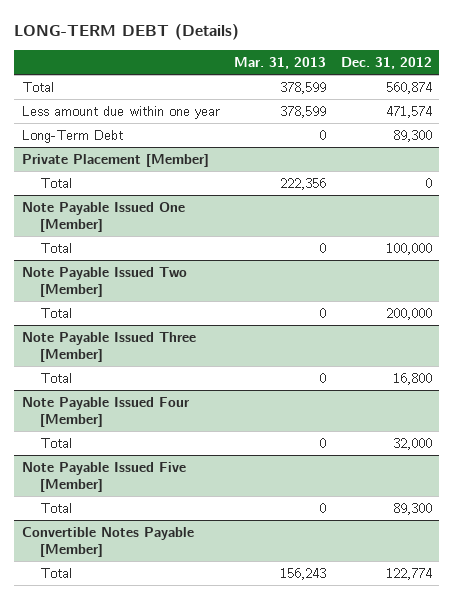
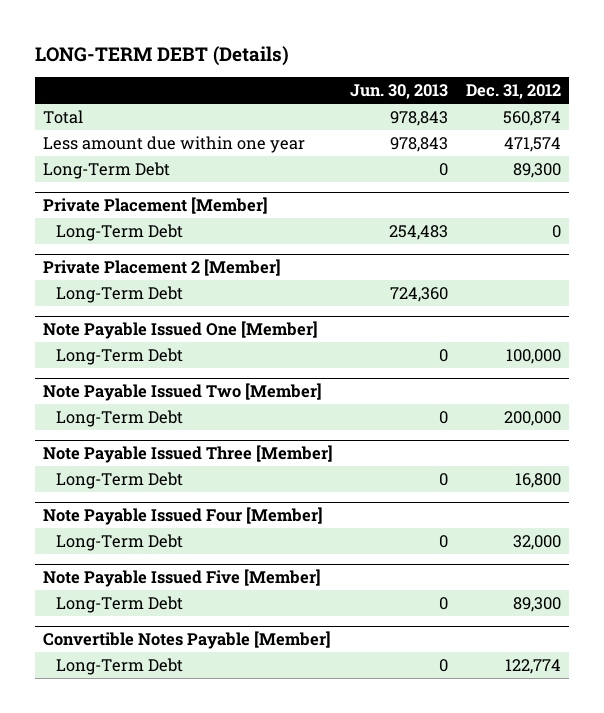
- | Mar. 31, 2013 | Dec. 31, 2012
+ | Jun. 30, 2013 | Dec. 31, 2012
@ Private Placement [Member]
- Total | 222,356 | 0
+ Long-Term Debt | 254,483 | 0
+ Private Placement 2 [Member]
+ Long-Term Debt | 724,360 |
@ Note Payable Issued One [Member]
- Total | 0 | 100,000
+ Long-Term Debt | 0 | 100,000
@ Note Payable Issued Two [Member]
- Total | 0 | 200,000
+ Long-Term Debt | 0 | 200,000
@ Note Payable Issued Three [Member]
- Total | 0 | 16,800
+ Long-Term Debt | 0 | 16,800
@ Note Payable Issued Four [Member]
- Total | 0 | 32,000
+ Long-Term Debt | 0 | 32,000
@ Note Payable Issued Five [Member]
- Total | 0 | 89,300
+ Long-Term Debt | 0 | 89,300
@ Convertible Notes Payable [Member]
- Total | 156,243 | 122,774
+ Long-Term Debt | 0 | 122,774

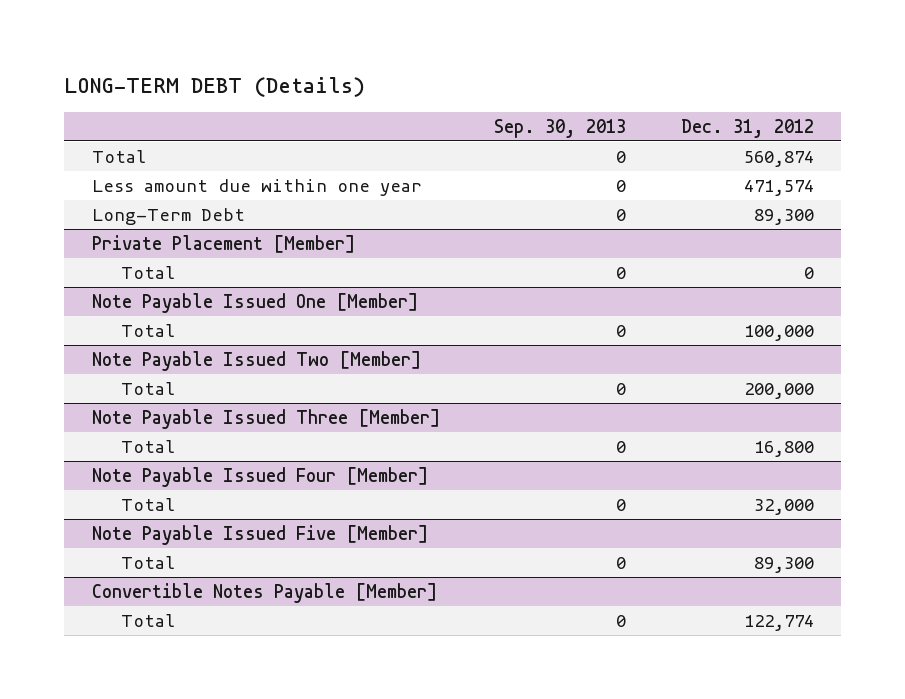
- | Jun. 30, 2013 | Dec. 31, 2012
+ | Sep. 30, 2013 | Dec. 31, 2012
@ Private Placement [Member]
- Long-Term Debt | 254,483 | 0
- Private Placement 2 [Member]
- Long-Term Debt | 724,360 |
@ Private Placement [Member]
+ Total | 0 | 0
@ Note Payable Issued One [Member]
- Long-Term Debt | 0 | 100,000
+ Total | 0 | 100,000
@ Note Payable Issued Two [Member]
- Long-Term Debt | 0 | 200,000
+ Total | 0 | 200,000
@ Note Payable Issued Three [Member]
- Long-Term Debt | 0 | 16,800
+ Total | 0 | 16,800
@ Note Payable Issued Four [Member]
- Long-Term Debt | 0 | 32,000
+ Total | 0 | 32,000
@ Note Payable Issued Five [Member]
- Long-Term Debt | 0 | 89,300
+ Total | 0 | 89,300
@ Convertible Notes Payable [Member]
- Long-Term Debt | 0 | 122,774
+ Total | 0 | 122,774

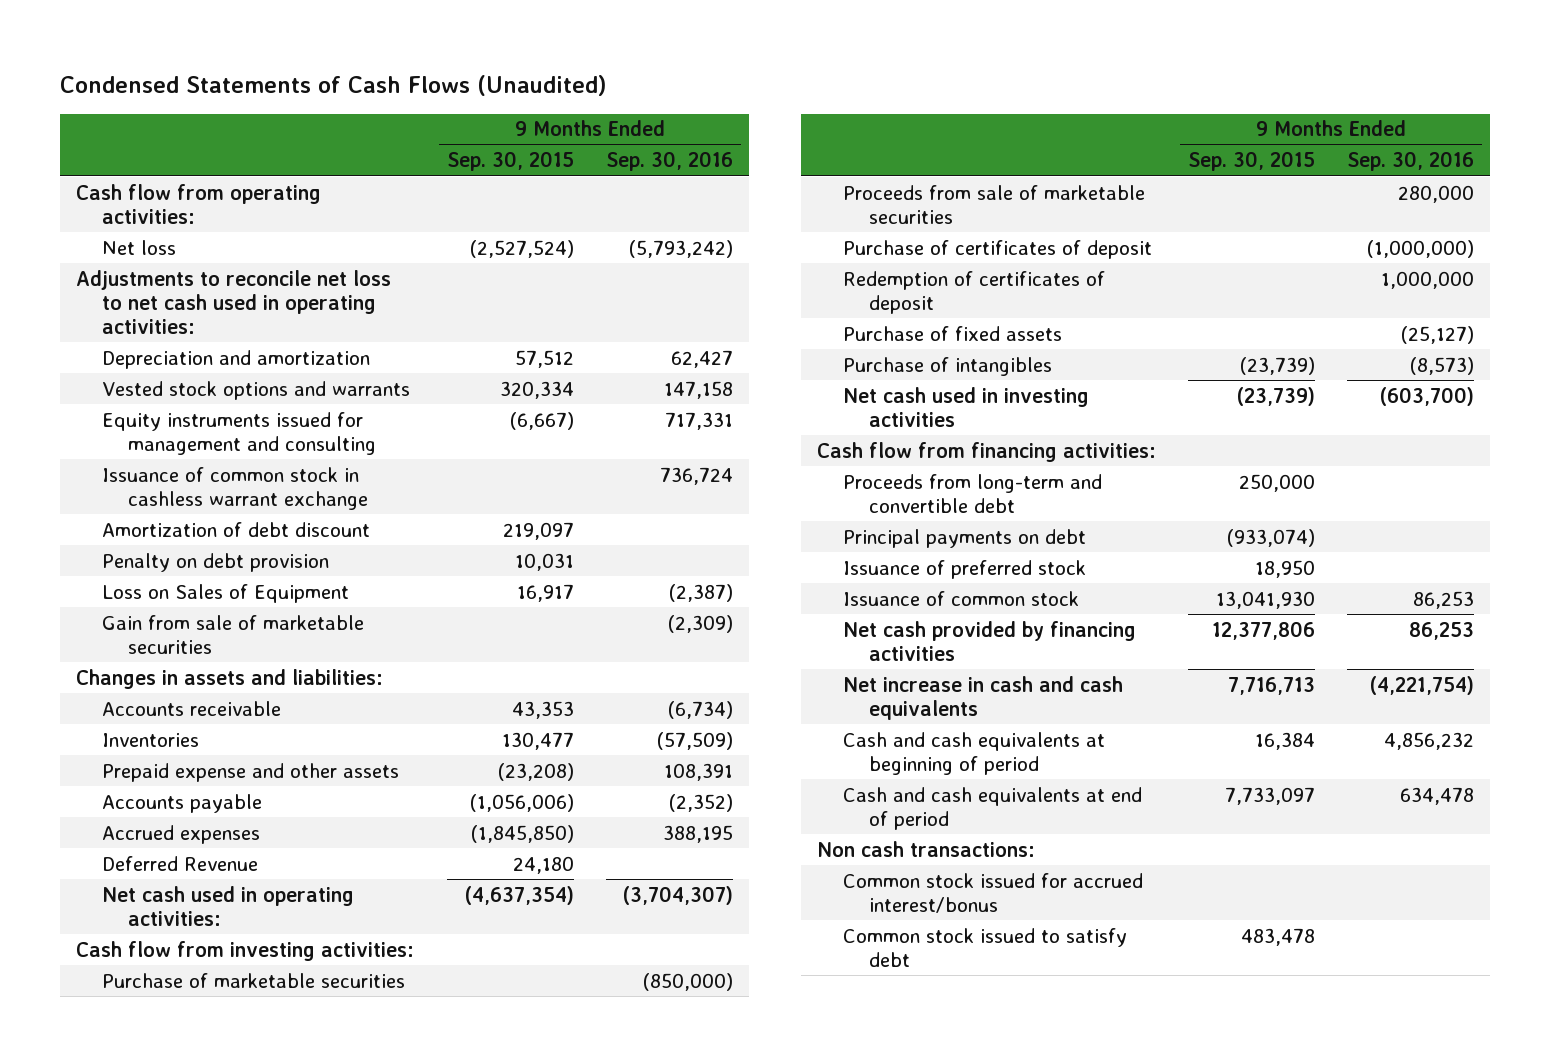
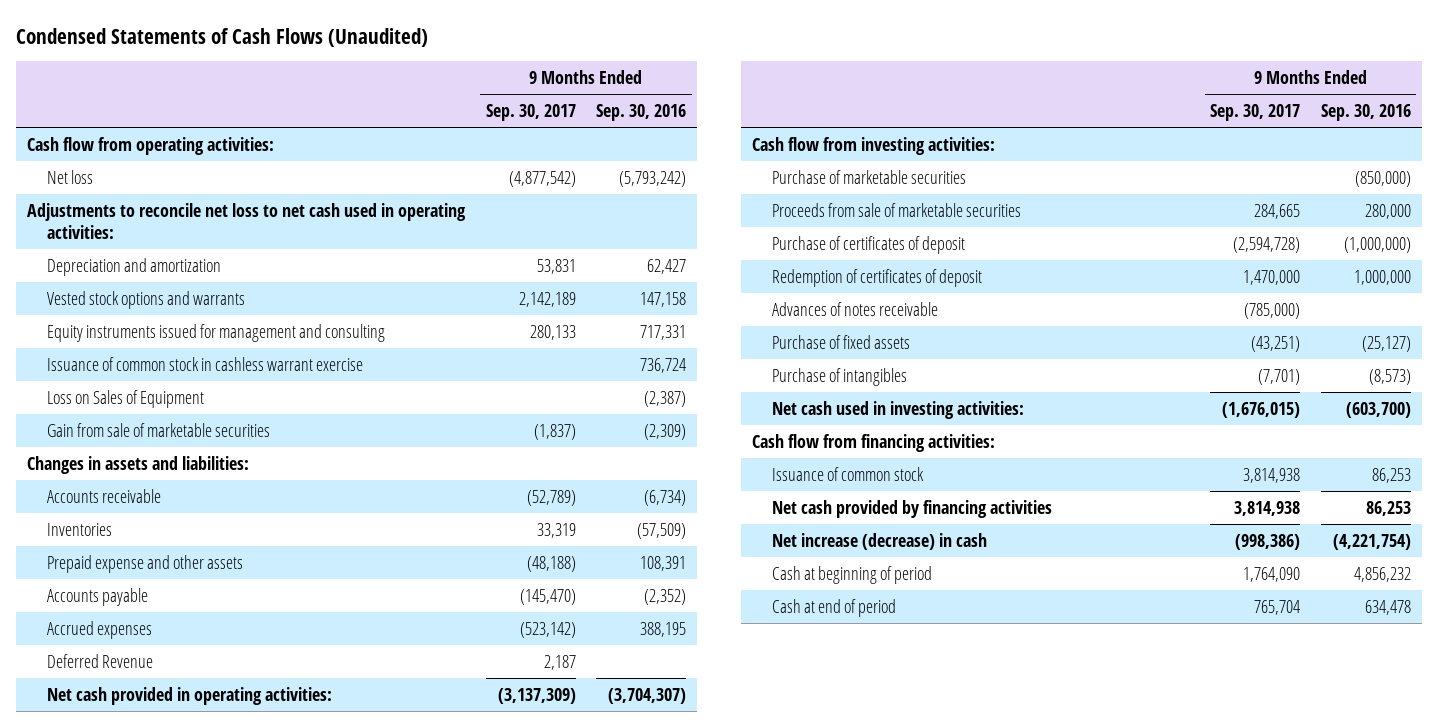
- | 9 Months Ended Sep. 30, 2015 | 9 Months Ended Sep. 30, 2016
+ | 9 Months Ended Sep. 30, 2017 | 9 Months Ended Sep. 30, 2016
- Issuance of common stock in cashless warrant exchange | | 736,724
- Amortization of debt discount | 219,097 |
- Penalty on debt provision | 10,031 |
+ Issuance of common stock in cashless warrant exercise | | 736,724
- Net cash used in operating activities: | (4,637,354) | (3,704,307)
+ Net cash provided in operating activities: | (3,137,309) | (3,704,307)
+ Advances of notes receivable | (785,000) |
- Net cash used in investing activities | (23,739) | (603,700)
+ Net cash used in investing activities: | (1,676,015) | (603,700)
- Proceeds from long-term and convertible debt | 250,000 |
- Principal payments on debt | (933,074) |
- Issuance of preferred stock | 18,950 |
- Net increase in cash and cash equivalents | 7,716,713 | (4,221,754)
- Cash and cash equivalents at beginning of period | 16,384 | 4,856,232
- Cash and cash equivalents at end of period | 7,733,097 | 634,478
- Non cash transactions:
- Common stock issued for accrued interest/bonus
- Common stock issued to satisfy debt | 483,478 |
+ Net increase (decrease) in cash | (998,386) | (4,221,754)
+ Cash at beginning of period | 1,764,090 | 4,856,232
+ Cash at end of period | 765,704 | 634,478

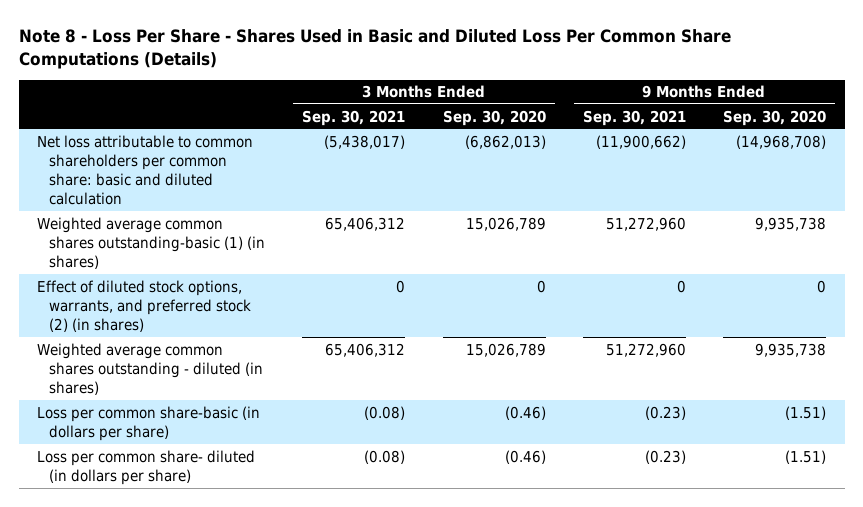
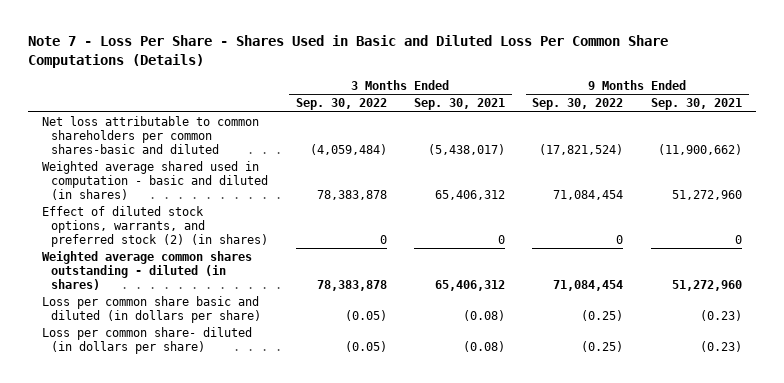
- Note 8 - Loss Per Share - Shares Used in Basic and Diluted Loss Per Common Share Computations (Details)
+ Note 7 - Loss Per Share - Shares Used in Basic and Diluted Loss Per Common Share Computations (Details)
- | 3 Months Ended Sep. 30, 2021 | 3 Months Ended Sep. 30, 2020 | 9 Months Ended Sep. 30, 2021 | 9 Months Ended Sep. 30, 2020
+ | 3 Months Ended Sep. 30, 2022 | 3 Months Ended Sep. 30, 2021 | 9 Months Ended Sep. 30, 2022 | 9 Months Ended Sep. 30, 2021
- Net loss attributable to common shareholders per common share: basic and diluted calculation | (5,438,017) | (6,862,013) | (11,900,662) | (14,968,708)
- Weighted average common shares outstanding-basic (1) (in shares) | 65,406,312 | 15,026,789 | 51,272,960 | 9,935,738
+ Net loss attributable to common shareholders per common shares-basic and diluted | (4,059,484) | (5,438,017) | (17,821,524) | (11,900,662)
+ Weighted average shared used in computation - basic and diluted (in shares) | 78,383,878 | 65,406,312 | 71,084,454 | 51,272,960
- Loss per common share-basic (in dollars per share) | (0.08) | (0.46) | (0.23) | (1.51)
+ Loss per common share basic and diluted (in dollars per share) | (0.05) | (0.08) | (0.25) | (0.23)

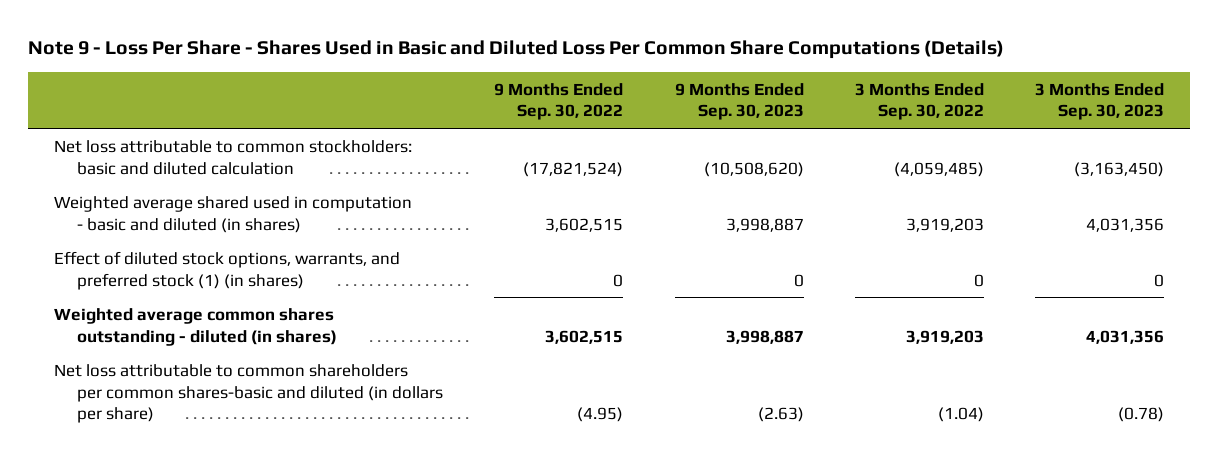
- Note 7 - Loss Per Share - Shares Used in Basic and Diluted Loss Per Common Share Computations (Details)
+ Note 9 - Loss Per Share - Shares Used in Basic and Diluted Loss Per Common Share Computations (Details)
- | 3 Months Ended Sep. 30, 2022 | 3 Months Ended Sep. 30, 2021 | 9 Months Ended Sep. 30, 2022 | 9 Months Ended Sep. 30, 2021
+ | 9 Months Ended Sep. 30, 2022 | 9 Months Ended Sep. 30, 2023 | 3 Months Ended Sep. 30, 2022 | 3 Months Ended Sep. 30, 2023
- Net loss attributable to common shareholders per common shares-basic and diluted | (4,059,484) | (5,438,017) | (17,821,524) | (11,900,662)
- Weighted average shared used in computation - basic and diluted (in shares) | 78,383,878 | 65,406,312 | 71,084,454 | 51,272,960
- Effect of diluted stock options, warrants, and preferred stock (2) (in shares) | 0 | 0 | 0 | 0
- Weighted average common shares outstanding - diluted (in shares) | 78,383,878 | 65,406,312 | 71,084,454 | 51,272,960
- Loss per common share basic and diluted (in dollars per share) | (0.05) | (0.08) | (0.25) | (0.23)
- Loss per common share- diluted (in dollars per share) | (0.05) | (0.08) | (0.25) | (0.23)
+ Net loss attributable to common stockholders: basic and diluted calculation | (17,821,524) | (10,508,620) | (4,059,485) | (3,163,450)
+ Weighted average shared used in computation - basic and diluted (in shares) | 3,602,515 | 3,998,887 | 3,919,203 | 4,031,356
+ Effect of diluted stock options, warrants, and preferred stock (1) (in shares) | 0 | 0 | 0 | 0
+ Weighted average common shares outstanding - diluted (in shares) | 3,602,515 | 3,998,887 | 3,919,203 | 4,031,356
+ Net loss attributable to common shareholders per common shares-basic and diluted (in dollars per share) | (4.95) | (2.63) | (1.04) | (0.78)

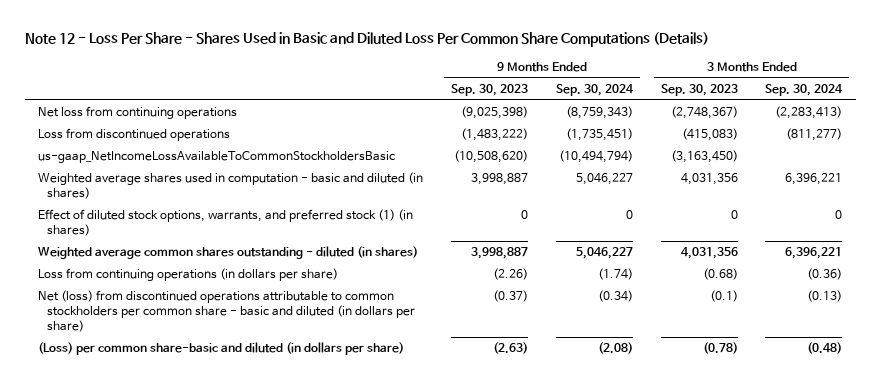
- Note 9 - Loss Per Share - Shares Used in Basic and Diluted Loss Per Common Share Computations (Details)
+ Note 12 - Loss Per Share - Shares Used in Basic and Diluted Loss Per Common Share Computations (Details)
- | 9 Months Ended Sep. 30, 2022 | 9 Months Ended Sep. 30, 2023 | 3 Months Ended Sep. 30, 2022 | 3 Months Ended Sep. 30, 2023
+ | 9 Months Ended Sep. 30, 2023 | 9 Months Ended Sep. 30, 2024 | 3 Months Ended Sep. 30, 2023 | 3 Months Ended Sep. 30, 2024
- Net loss attributable to common stockholders: basic and diluted calculation | (17,821,524) | (10,508,620) | (4,059,485) | (3,163,450)
- Weighted average shared used in computation - basic and diluted (in shares) | 3,602,515 | 3,998,887 | 3,919,203 | 4,031,356
+ Net loss from continuing operations | (9,025,398) | (8,759,343) | (2,748,367) | (2,283,413)
+ Loss from discontinued operations | (1,483,222) | (1,735,451) | (415,083) | (811,277)
+ us-gaap_NetIncomeLossAvailableToCommonStockholdersBasic | (10,508,620) | (10,494,794) | (3,163,450) |
+ Weighted average shares used in computation - basic and diluted (in shares) | 3,998,887 | 5,046,227 | 4,031,356 | 6,396,221
- Net loss attributable to common shareholders per common shares-basic and diluted (in dollars per share) | (4.95) | (2.63) | (1.04) | (0.78)
+ Loss from continuing operations (in dollars per share) | (2.26) | (1.74) | (0.68) | (0.36)
+ Net (loss) from discontinued operations attributable to common stockholders per common share - basic and diluted (in dollars per share) | (0.37) | (0.34) | (0.1) | (0.13)
+ (Loss) per common share-basic and diluted (in dollars per share) | (2.63) | (2.08) | (0.78) | (0.48)

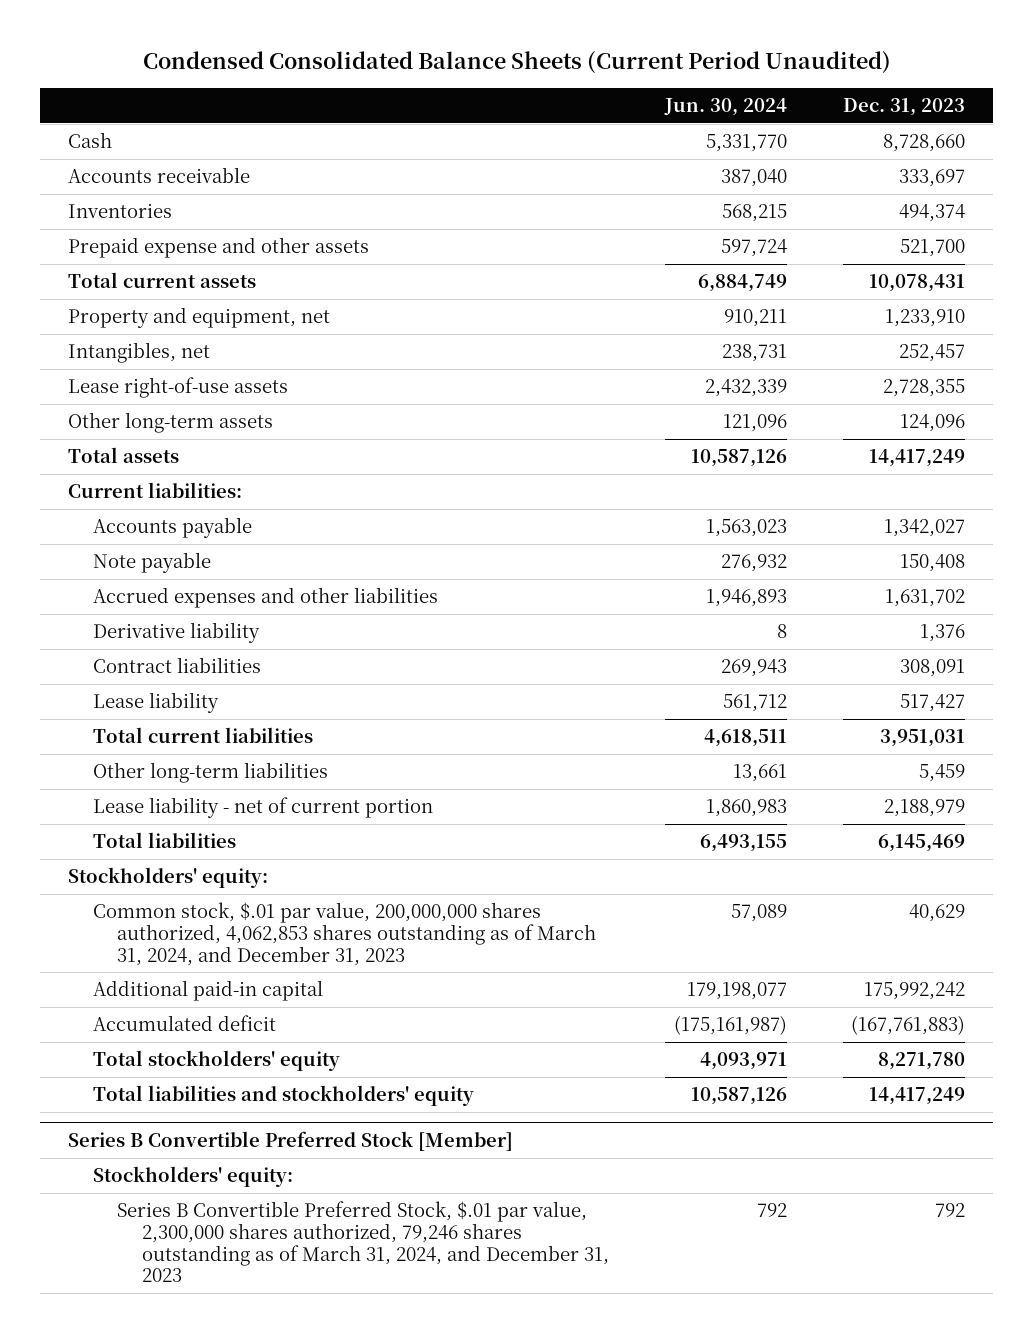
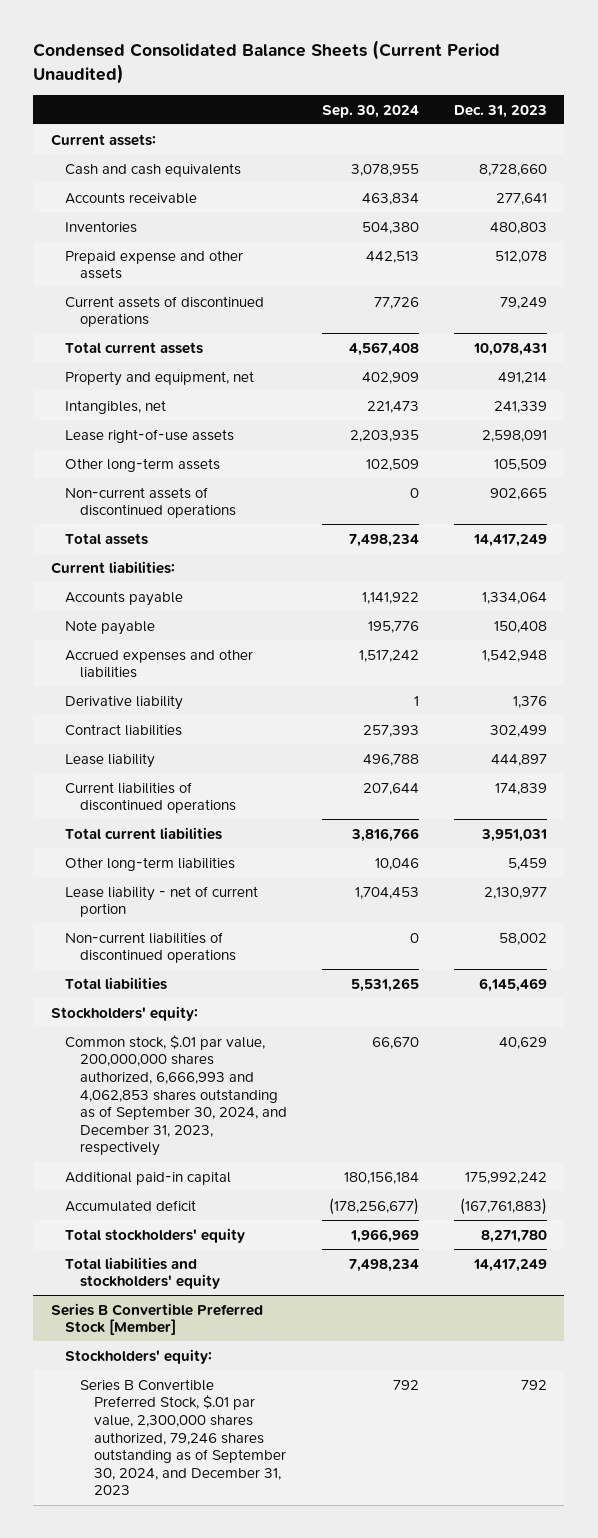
- | Jun. 30, 2024 | Dec. 31, 2023
+ | Sep. 30, 2024 | Dec. 31, 2023
- Cash | 5,331,770 | 8,728,660
- Accounts receivable | 387,040 | 333,697
- Inventories | 568,215 | 494,374
- Prepaid expense and other assets | 597,724 | 521,700
+ Current assets:
+ Cash and cash equivalents | 3,078,955 | 8,728,660
+ Accounts receivable | 463,834 | 277,641
+ Inventories | 504,380 | 480,803
+ Prepaid expense and other assets | 442,513 | 512,078
+ Current assets of discontinued operations | 77,726 | 79,249
- Property and equipment, net | 910,211 | 1,233,910
- Intangibles, net | 238,731 | 252,457
- Lease right-of-use assets | 2,432,339 | 2,728,355
- Other long-term assets | 121,096 | 124,096
+ Property and equipment, net | 402,909 | 491,214
+ Intangibles, net | 221,473 | 241,339
+ Lease right-of-use assets | 2,203,935 | 2,598,091
+ Other long-term assets | 102,509 | 105,509
+ Non-current assets of discontinued operations | 0 | 902,665
- Accounts payable | 1,563,023 | 1,342,027
+ Accounts payable | 1,141,922 | 1,334,064
- Accrued expenses and other liabilities | 1,946,893 | 1,631,702
+ Accrued expenses and other liabilities | 1,517,242 | 1,542,948
- Contract liabilities | 269,943 | 308,091
- Lease liability | 561,712 | 517,427
+ Contract liabilities | 257,393 | 302,499
+ Lease liability | 496,788 | 444,897
+ Current liabilities of discontinued operations | 207,644 | 174,839
- Lease liability - net of current portion | 1,860,983 | 2,188,979
+ Lease liability - net of current portion | 1,704,453 | 2,130,977
+ Non-current liabilities of discontinued operations | 0 | 58,002
- Common stock, $.01 par value, 200,000,000 shares authorized, 4,062,853 shares outstanding as of March 31, 2024, and December 31, 2023 | 57,089 | 40,629
+ Common stock, $.01 par value, 200,000,000 shares authorized, 6,666,993 and 4,062,853 shares outstanding as of September 30, 2024, and December 31, 2023, respectively | 66,670 | 40,629
@ Series B Convertible Preferred Stock [Member]
- Series B Convertible Preferred Stock, $.01 par value, 2,300,000 shares authorized, 79,246 shares outstanding as of March 31, 2024, and December 31, 2023 | 792 | 792
+ Series B Convertible Preferred Stock, $.01 par value, 2,300,000 shares authorized, 79,246 shares outstanding as of September 30, 2024, and December 31, 2023 | 792 | 792

